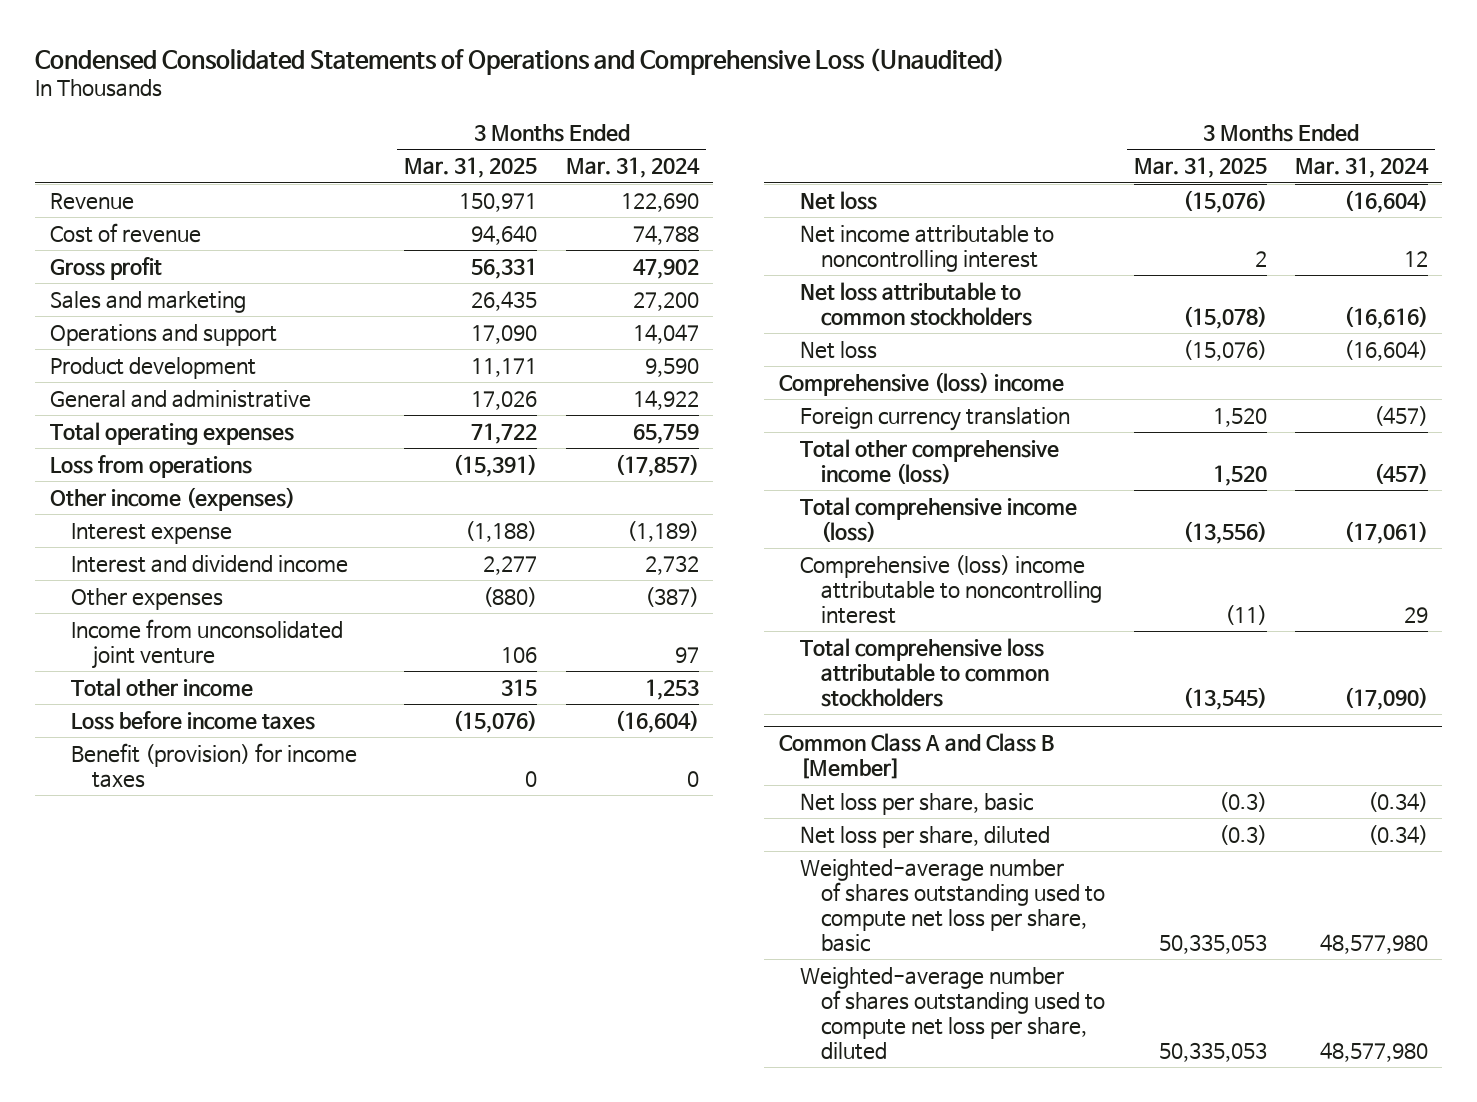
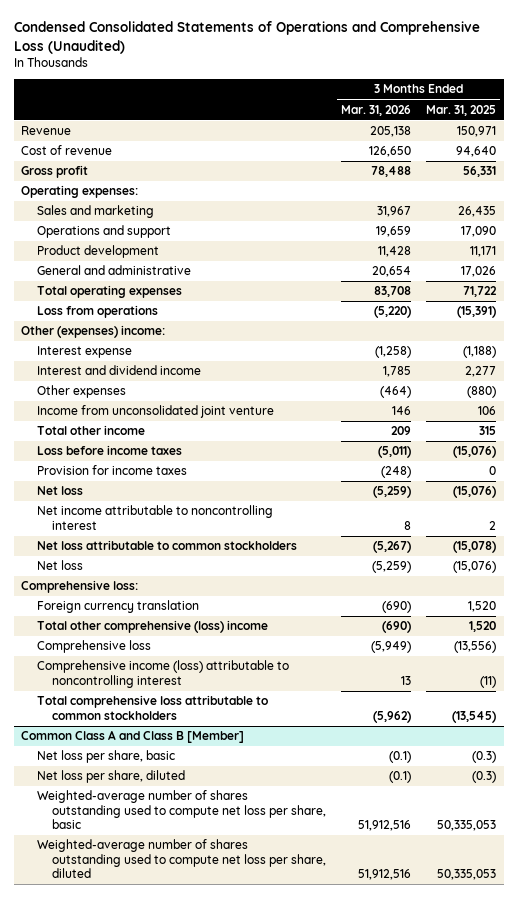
- | 3 Months Ended Mar. 31, 2025 | 3 Months Ended Mar. 31, 2024
+ | 3 Months Ended Mar. 31, 2026 | 3 Months Ended Mar. 31, 2025
+ Operating expenses:
- Other income (expenses)
+ Other (expenses) income:
- Benefit (provision) for income taxes | 0 | 0
+ Provision for income taxes | (248) | 0
- Comprehensive (loss) income
+ Comprehensive loss:
- Total other comprehensive income (loss) | 1,520 | (457)
- Total comprehensive income (loss) | (13,556) | (17,061)
- Comprehensive (loss) income attributable to noncontrolling interest | (11) | 29
+ Total other comprehensive (loss) income | (690) | 1,520
+ Comprehensive loss | (5,949) | (13,556)
+ Comprehensive income (loss) attributable to noncontrolling interest | 13 | (11)

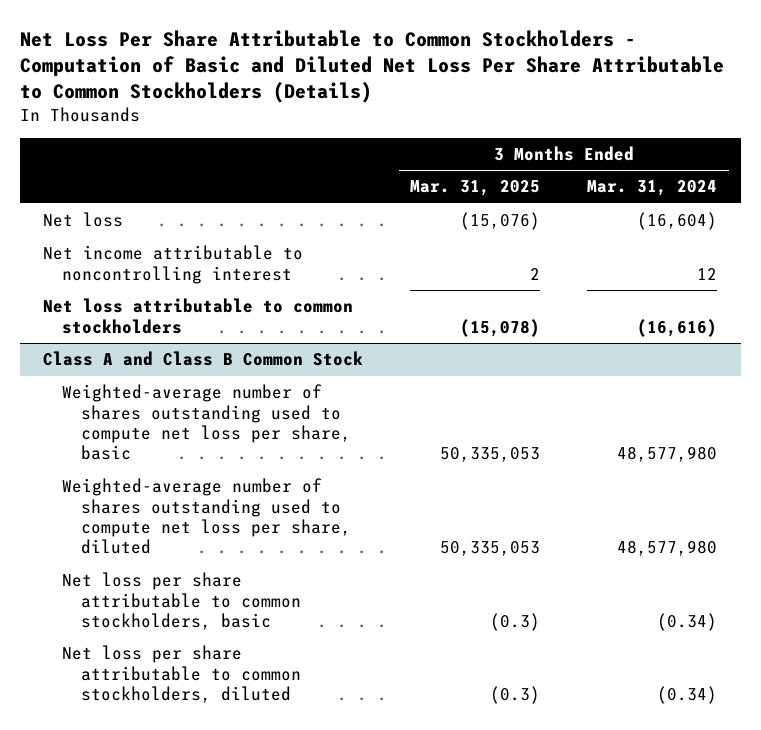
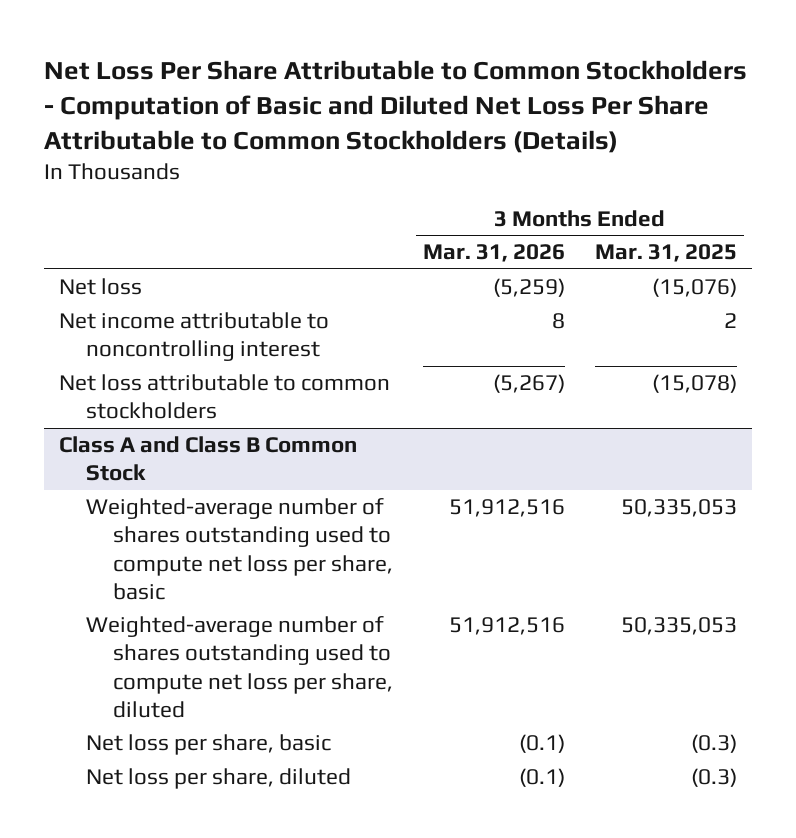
- | 3 Months Ended Mar. 31, 2025 | 3 Months Ended Mar. 31, 2024
+ | 3 Months Ended Mar. 31, 2026 | 3 Months Ended Mar. 31, 2025
@ Class A and Class B Common Stock
- Net loss per share attributable to common stockholders, basic | (0.3) | (0.34)
- Net loss per share attributable to common stockholders, diluted | (0.3) | (0.34)
+ Net loss per share, basic | (0.1) | (0.3)
+ Net loss per share, diluted | (0.1) | (0.3)

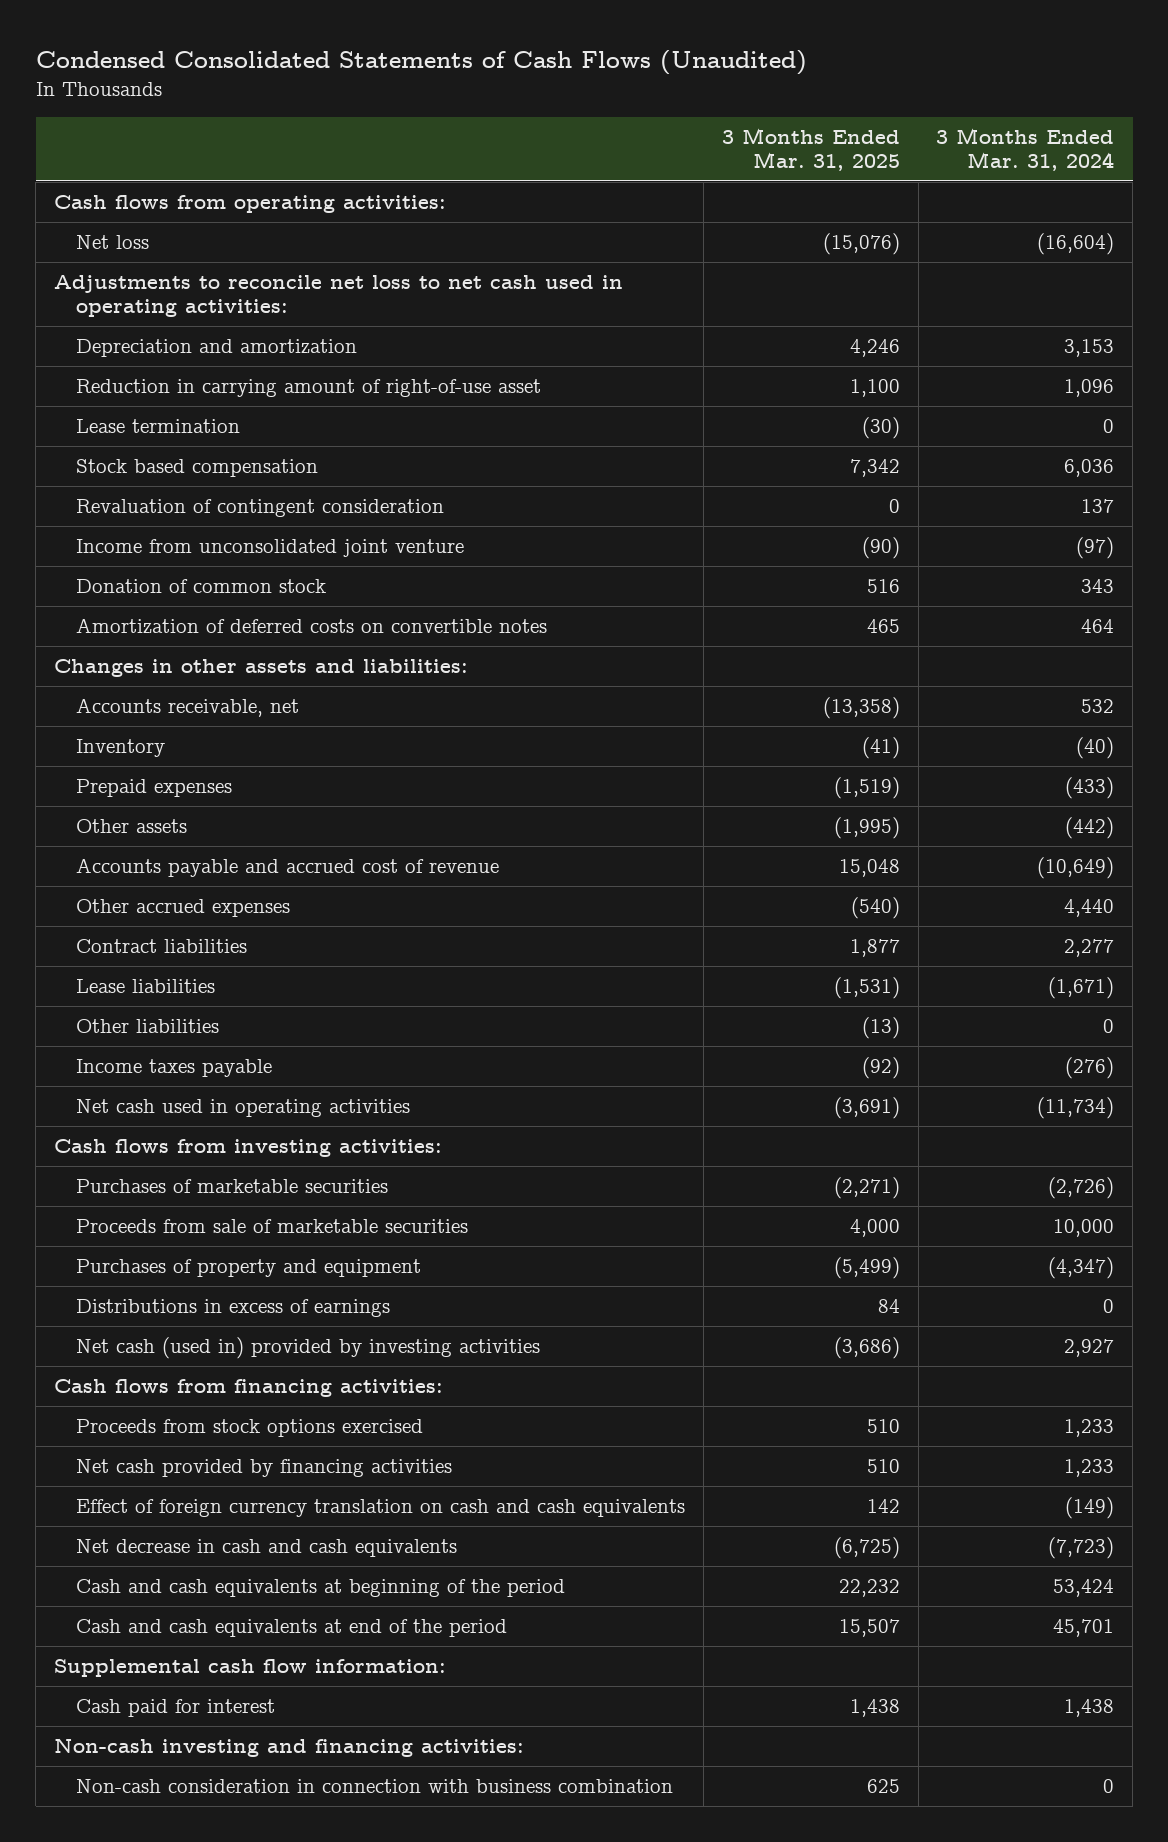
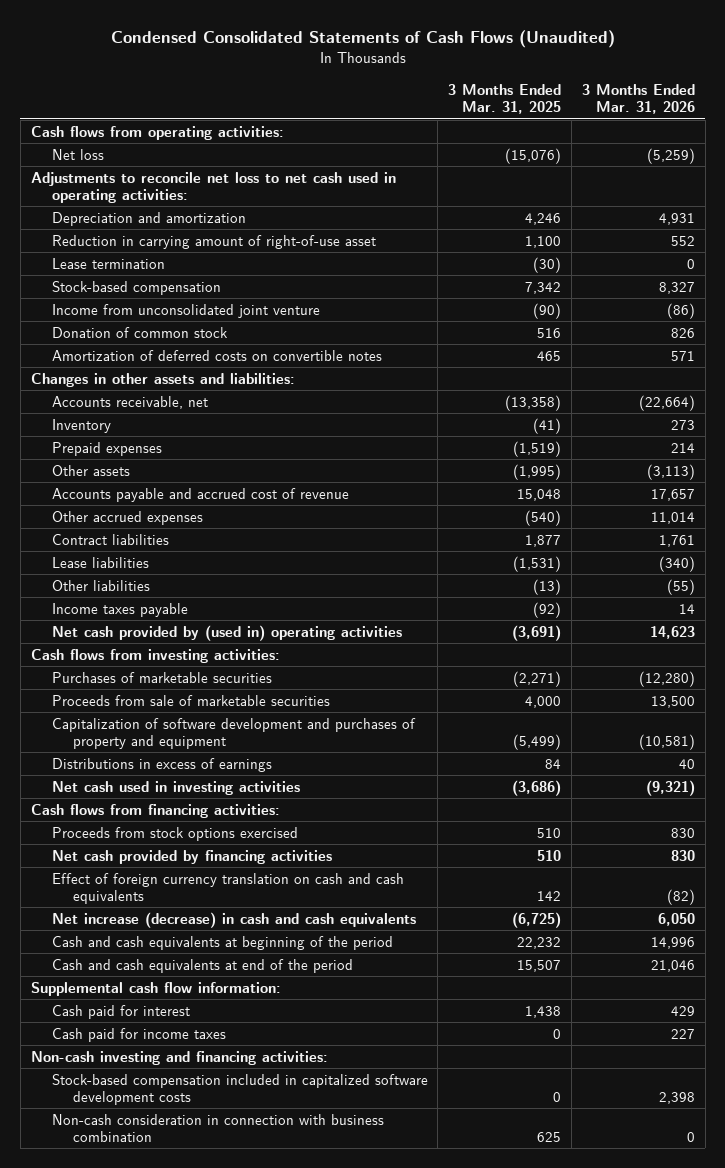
- | 3 Months Ended Mar. 31, 2025 | 3 Months Ended Mar. 31, 2024
+ | 3 Months Ended Mar. 31, 2025 | 3 Months Ended Mar. 31, 2026
- Stock based compensation | 7,342 | 6,036
- Revaluation of contingent consideration | 0 | 137
+ Stock-based compensation | 7,342 | 8,327
- Net cash used in operating activities | (3,691) | (11,734)
+ Net cash provided by (used in) operating activities | (3,691) | 14,623
- Purchases of property and equipment | (5,499) | (4,347)
+ Capitalization of software development and purchases of property and equipment | (5,499) | (10,581)
- Net cash (used in) provided by investing activities | (3,686) | 2,927
+ Net cash used in investing activities | (3,686) | (9,321)
- Net decrease in cash and cash equivalents | (6,725) | (7,723)
+ Net increase (decrease) in cash and cash equivalents | (6,725) | 6,050
+ Cash paid for income taxes | 0 | 227
+ Stock-based compensation included in capitalized software development costs | 0 | 2,398

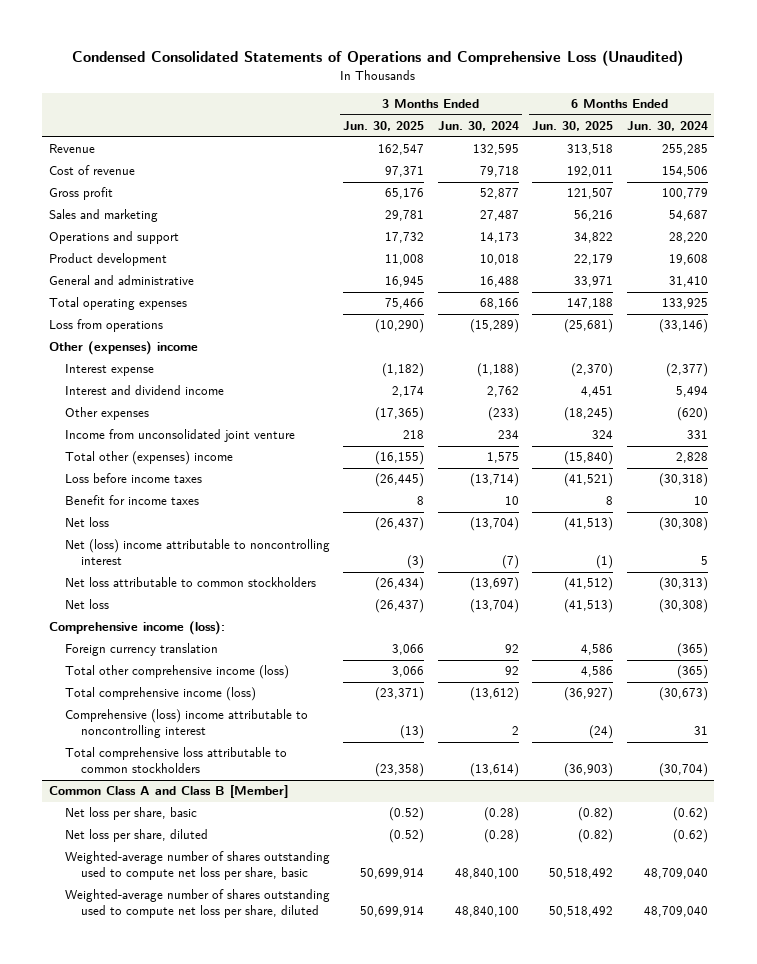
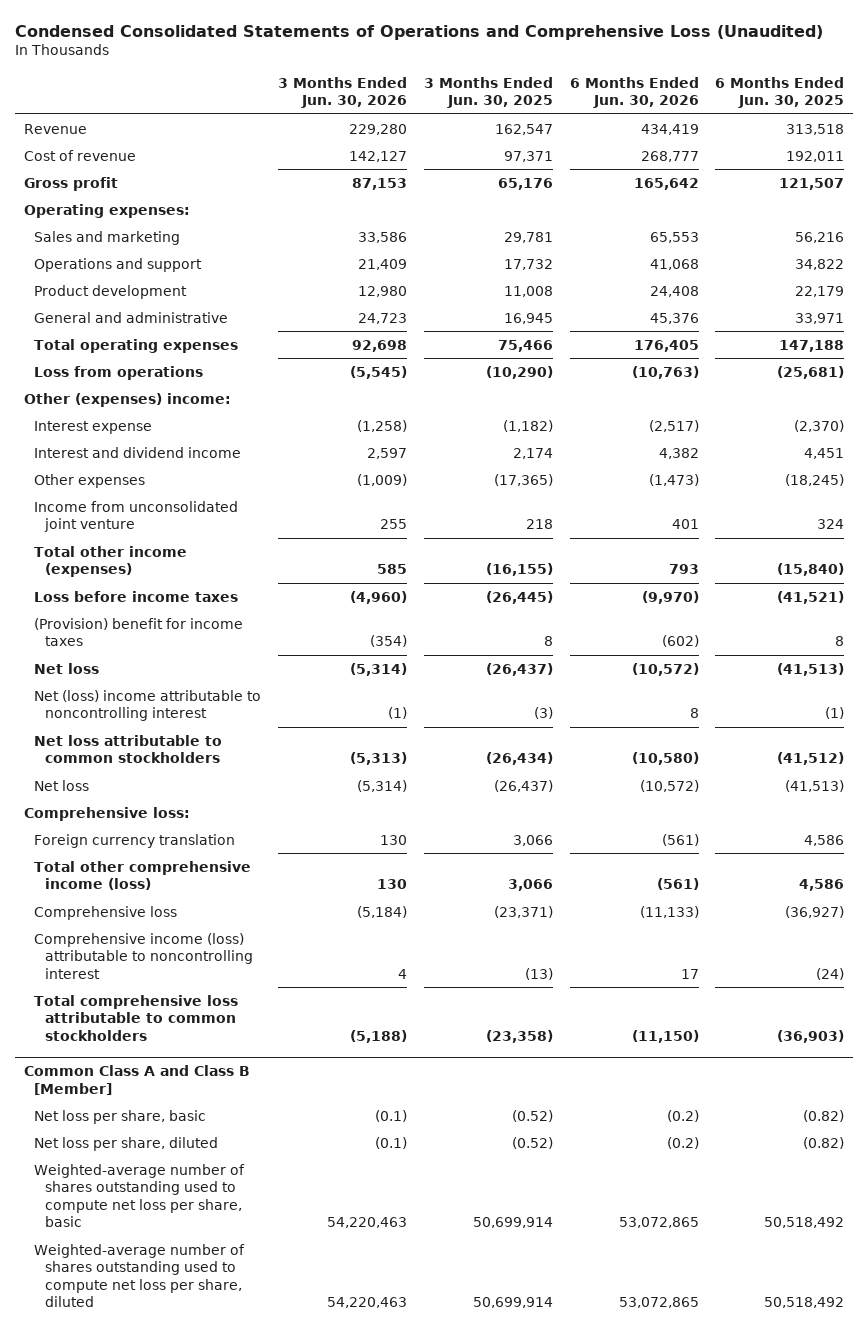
- | 3 Months Ended Jun. 30, 2025 | 3 Months Ended Jun. 30, 2024 | 6 Months Ended Jun. 30, 2025 | 6 Months Ended Jun. 30, 2024
+ | 3 Months Ended Jun. 30, 2026 | 3 Months Ended Jun. 30, 2025 | 6 Months Ended Jun. 30, 2026 | 6 Months Ended Jun. 30, 2025
+ Operating expenses:
- Other (expenses) income
+ Other (expenses) income:
- Total other (expenses) income | (16,155) | 1,575 | (15,840) | 2,828
+ Total other income (expenses) | 585 | (16,155) | 793 | (15,840)
- Benefit for income taxes | 8 | 10 | 8 | 10
+ (Provision) benefit for income taxes | (354) | 8 | (602) | 8
- Comprehensive income (loss):
+ Comprehensive loss:
- Total comprehensive income (loss) | (23,371) | (13,612) | (36,927) | (30,673)
- Comprehensive (loss) income attributable to noncontrolling interest | (13) | 2 | (24) | 31
+ Comprehensive loss | (5,184) | (23,371) | (11,133) | (36,927)
+ Comprehensive income (loss) attributable to noncontrolling interest | 4 | (13) | 17 | (24)

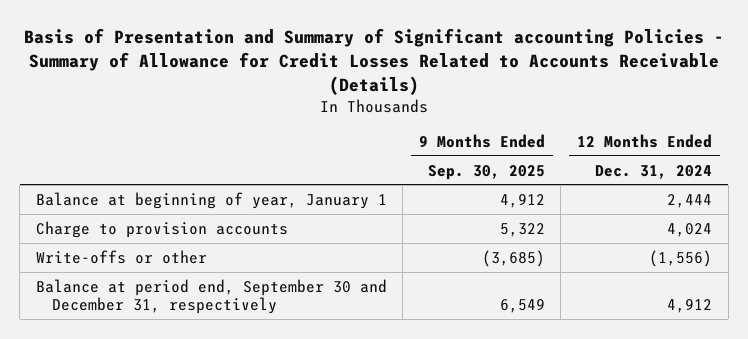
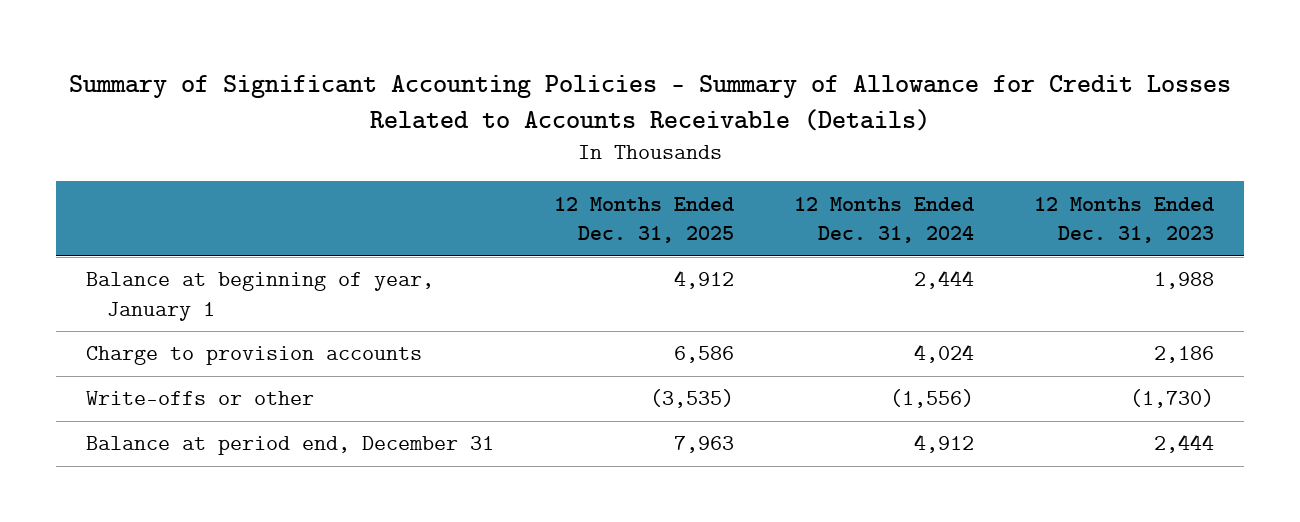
- Basis of Presentation and Summary of Significant accounting Policies - Summary of Allowance for Credit Losses Related to Accounts Receivable (Details)
+ Summary of Significant Accounting Policies - Summary of Allowance for Credit Losses Related to Accounts Receivable (Details)
- | 9 Months Ended Sep. 30, 2025 | 12 Months Ended Dec. 31, 2024
+ | 12 Months Ended Dec. 31, 2025 | 12 Months Ended Dec. 31, 2024 | 12 Months Ended Dec. 31, 2023
- Balance at period end, September 30 and December 31, respectively | 6,549 | 4,912
+ Balance at period end, December 31 | 7,963 | 4,912 | 2,444

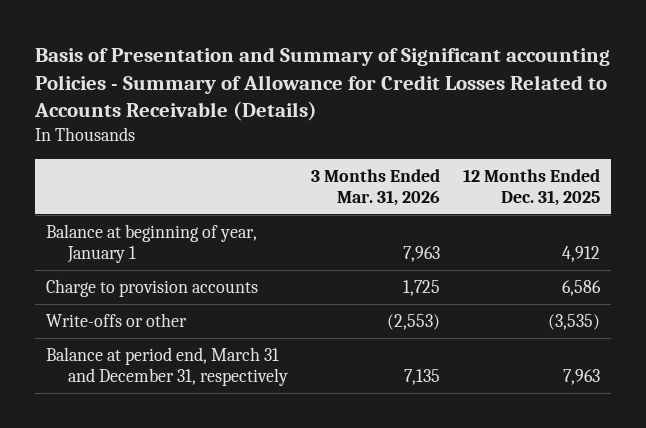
- Summary of Significant Accounting Policies - Summary of Allowance for Credit Losses Related to Accounts Receivable (Details)
+ Basis of Presentation and Summary of Significant accounting Policies - Summary of Allowance for Credit Losses Related to Accounts Receivable (Details)
- | 12 Months Ended Dec. 31, 2025 | 12 Months Ended Dec. 31, 2024 | 12 Months Ended Dec. 31, 2023
+ | 3 Months Ended Mar. 31, 2026 | 12 Months Ended Dec. 31, 2025
- Balance at period end, December 31 | 7,963 | 4,912 | 2,444
+ Balance at period end, March 31 and December 31, respectively | 7,135 | 7,963

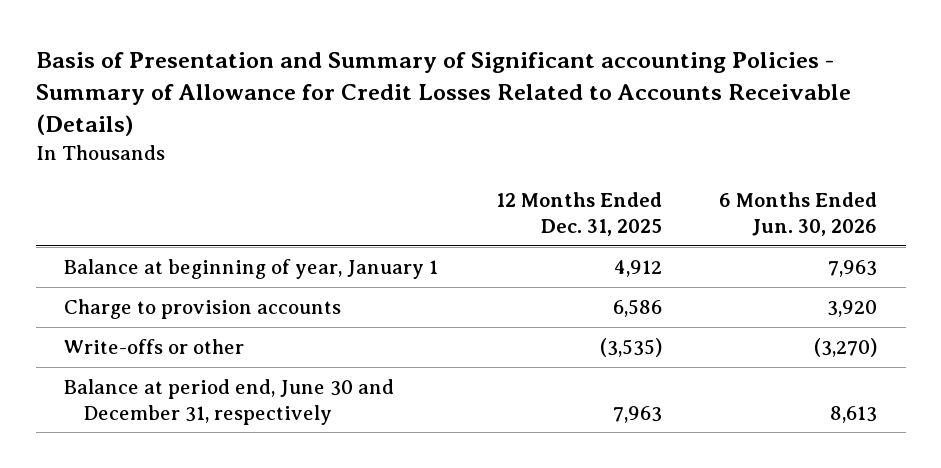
- | 3 Months Ended Mar. 31, 2026 | 12 Months Ended Dec. 31, 2025
+ | 12 Months Ended Dec. 31, 2025 | 6 Months Ended Jun. 30, 2026
- Balance at period end, March 31 and December 31, respectively | 7,135 | 7,963
+ Balance at period end, June 30 and December 31, respectively | 7,963 | 8,613

